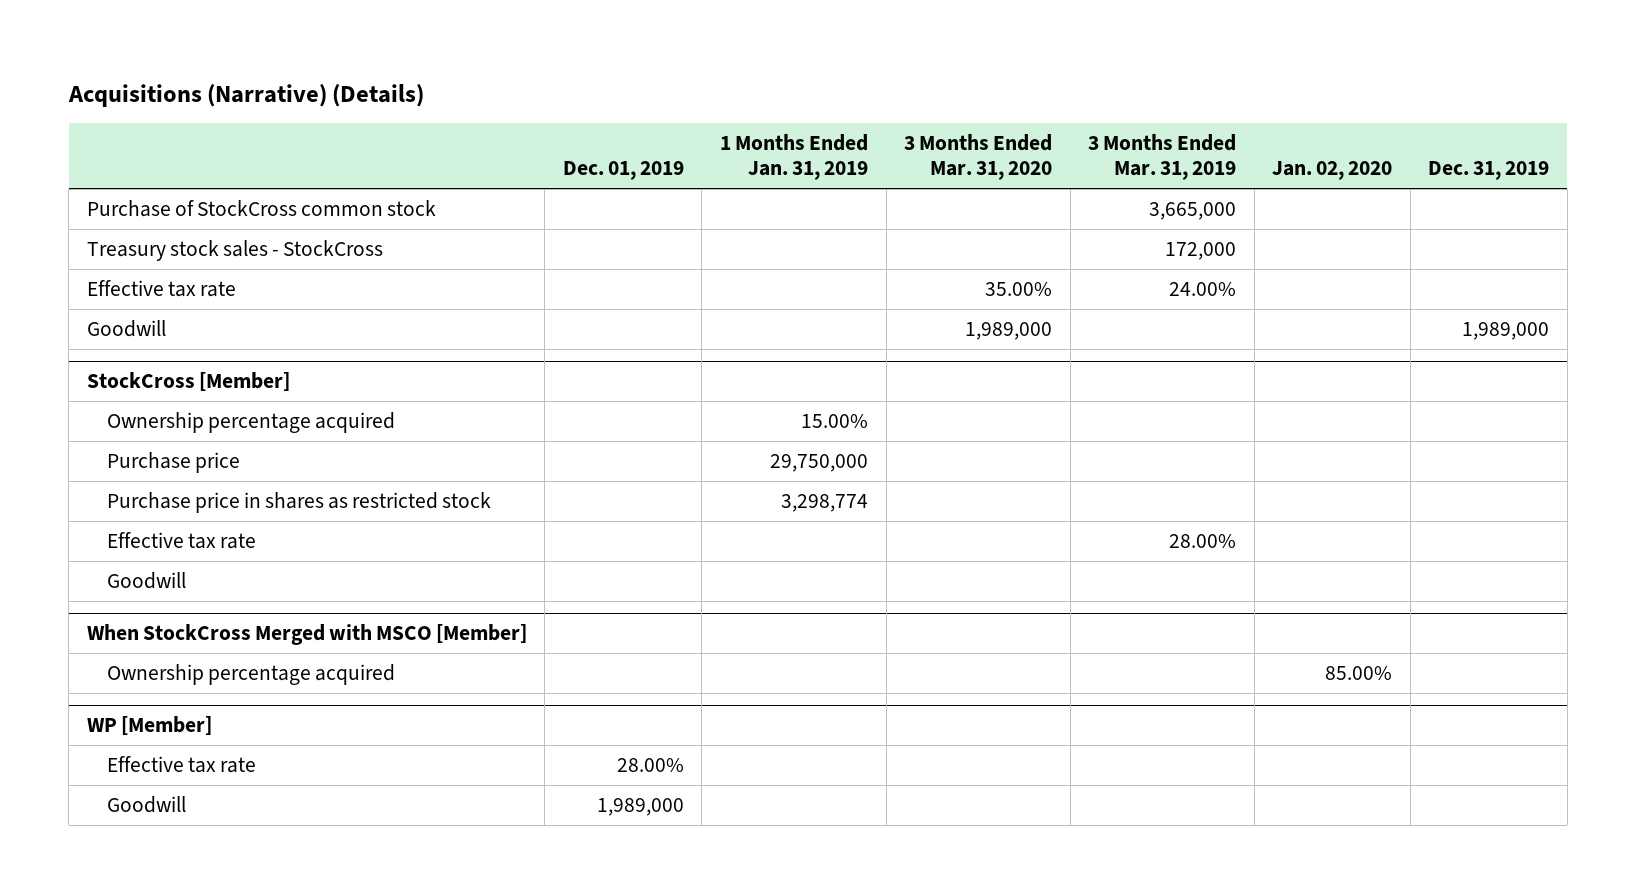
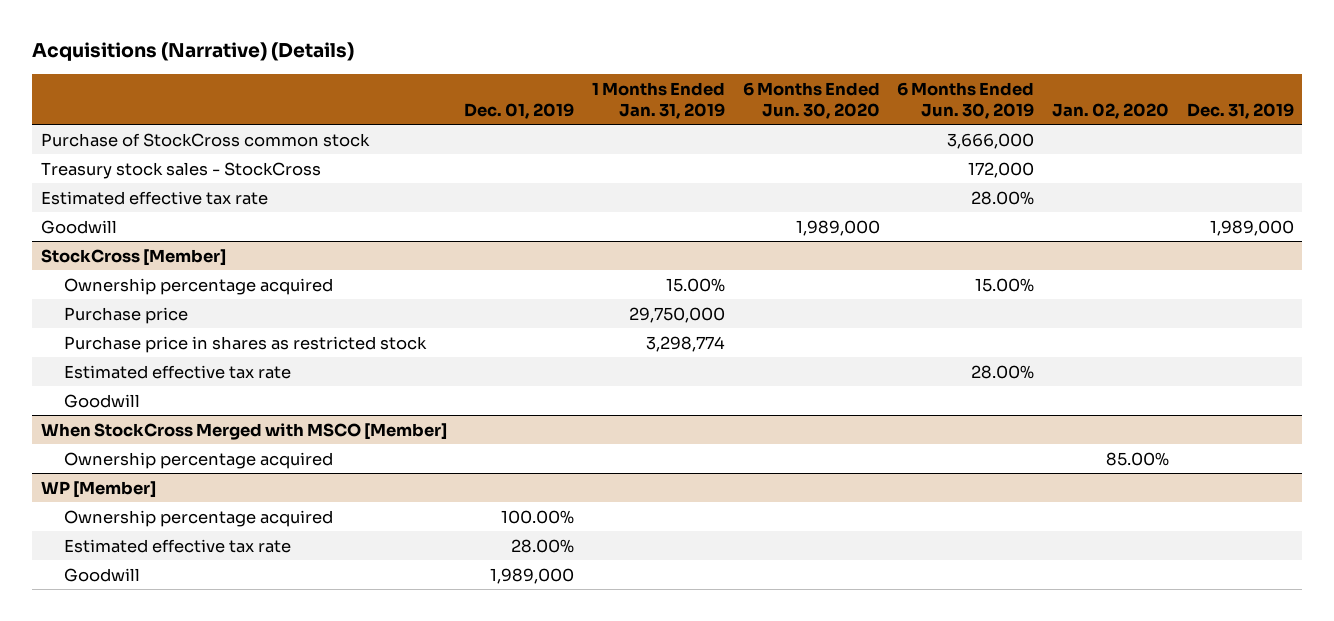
- | Dec. 01, 2019 | 1 Months Ended Jan. 31, 2019 | 3 Months Ended Mar. 31, 2020 | 3 Months Ended Mar. 31, 2019 | Jan. 02, 2020 | Dec. 31, 2019
+ | Dec. 01, 2019 | 1 Months Ended Jan. 31, 2019 | 6 Months Ended Jun. 30, 2020 | 6 Months Ended Jun. 30, 2019 | Jan. 02, 2020 | Dec. 31, 2019
- Effective tax rate | | | 35.00% | 24.00% | |
+ Estimated effective tax rate | | | | 28.00% | |
@ StockCross [Member]
- Effective tax rate | | | | 28.00% | |
+ Estimated effective tax rate | | | | 28.00% | |
@ WP [Member]
- Effective tax rate | 28.00% | | | | |
+ Ownership percentage acquired | 100.00% | | | | |
+ Estimated effective tax rate | 28.00% | | | | |

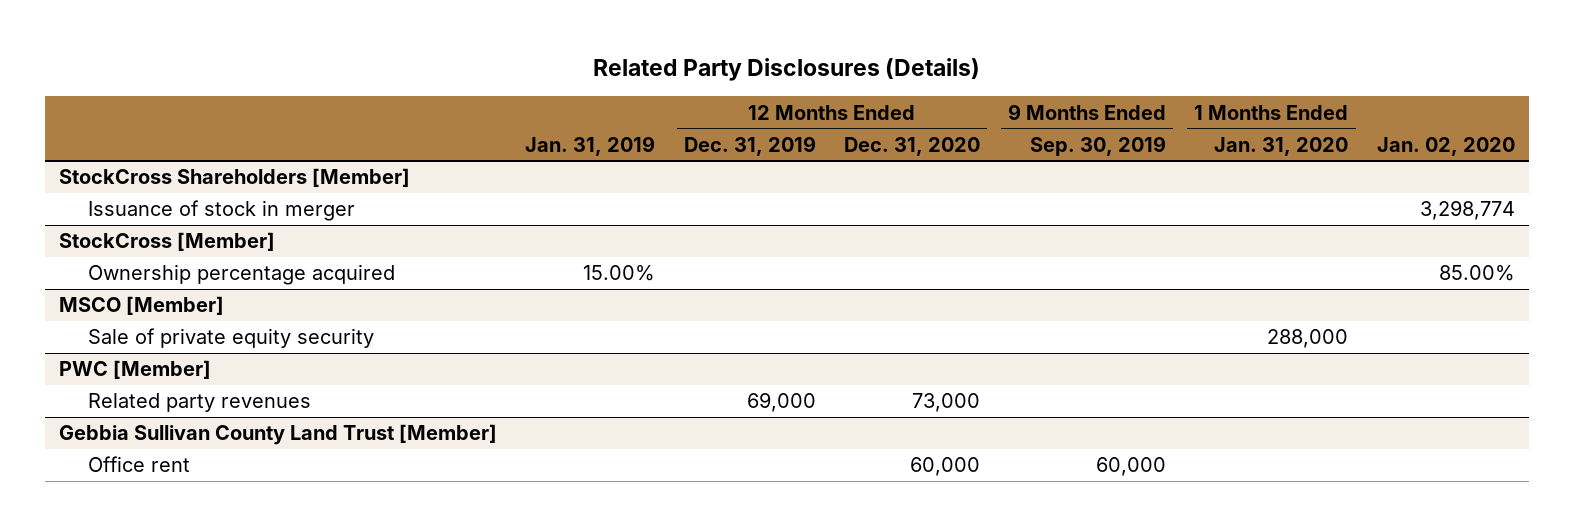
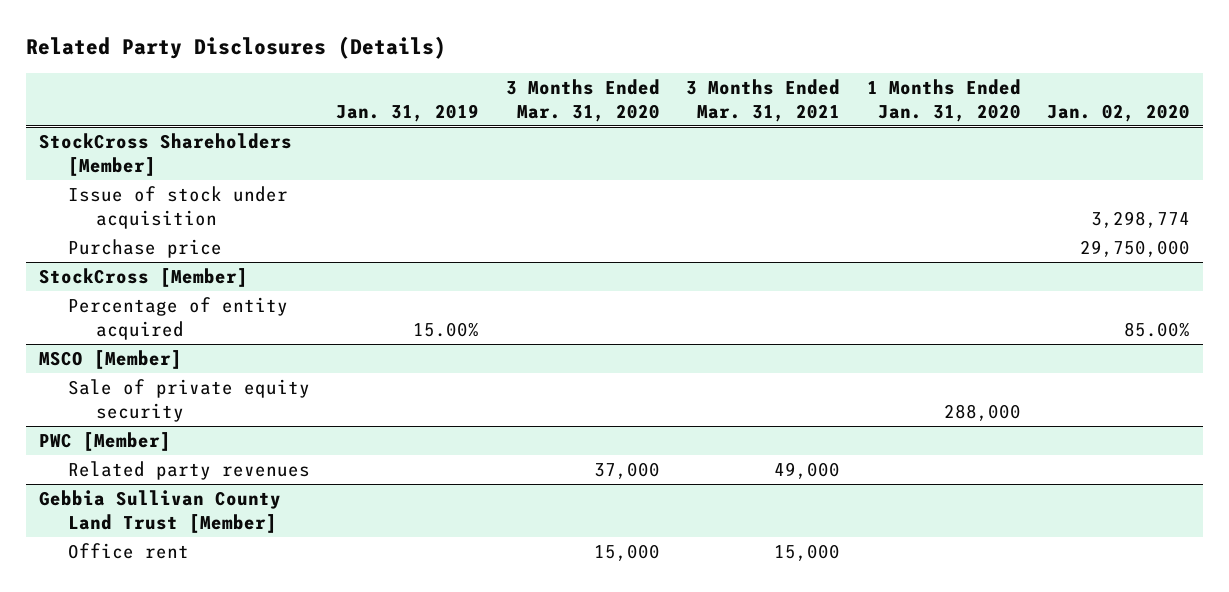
- | Jan. 31, 2019 | 12 Months Ended Dec. 31, 2019 | 12 Months Ended Dec. 31, 2020 | 9 Months Ended Sep. 30, 2019 | 1 Months Ended Jan. 31, 2020 | Jan. 02, 2020
+ | Jan. 31, 2019 | 3 Months Ended Mar. 31, 2020 | 3 Months Ended Mar. 31, 2021 | 1 Months Ended Jan. 31, 2020 | Jan. 02, 2020
@ StockCross Shareholders [Member]
- Issuance of stock in merger | | | | | | 3,298,774
+ Issue of stock under acquisition | | | | | 3,298,774
+ Purchase price | | | | | 29,750,000
@ StockCross [Member]
- Ownership percentage acquired | 15.00% | | | | | 85.00%
+ Percentage of entity acquired | 15.00% | | | | 85.00%

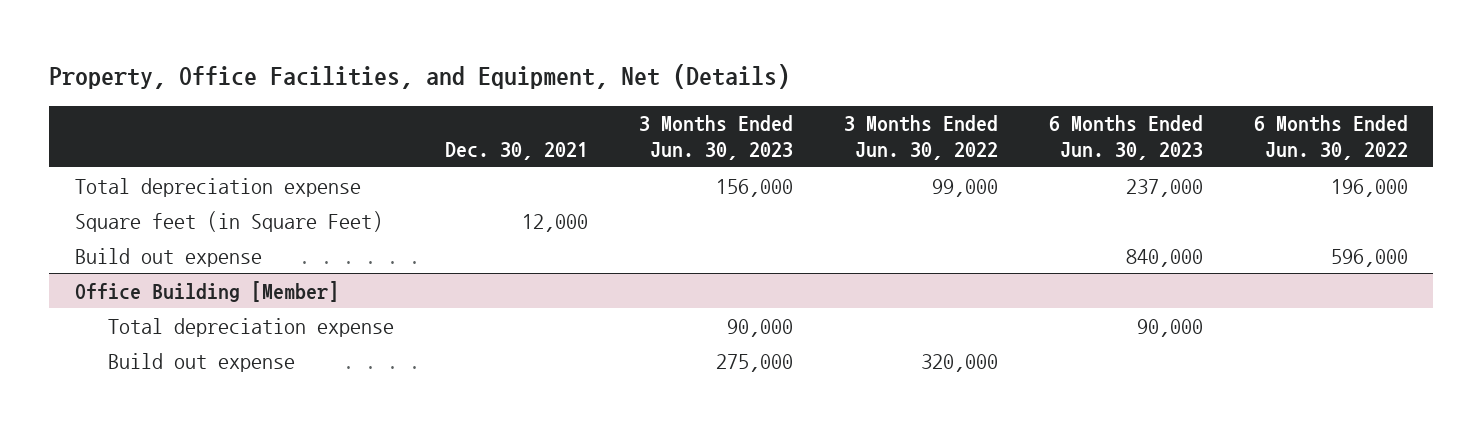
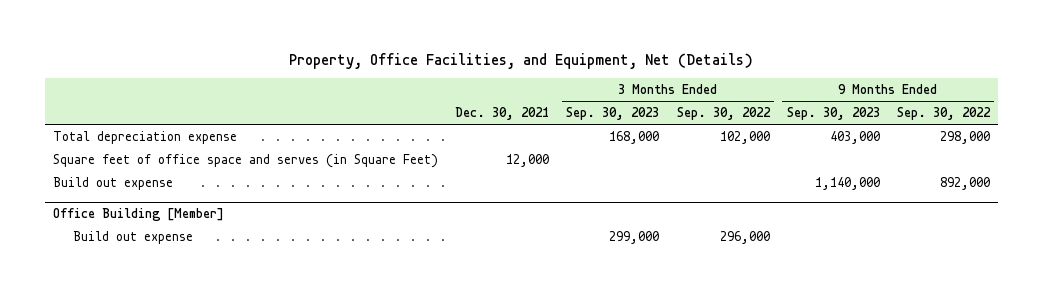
- | Dec. 30, 2021 | 3 Months Ended Jun. 30, 2023 | 3 Months Ended Jun. 30, 2022 | 6 Months Ended Jun. 30, 2023 | 6 Months Ended Jun. 30, 2022
+ | Dec. 30, 2021 | 3 Months Ended Sep. 30, 2023 | 3 Months Ended Sep. 30, 2022 | 9 Months Ended Sep. 30, 2023 | 9 Months Ended Sep. 30, 2022
- Square feet (in Square Feet) | 12,000 | | | |
+ Square feet of office space and serves (in Square Feet) | 12,000 | | | |
@ Office Building [Member]
- Total depreciation expense | | 90,000 | | 90,000 |

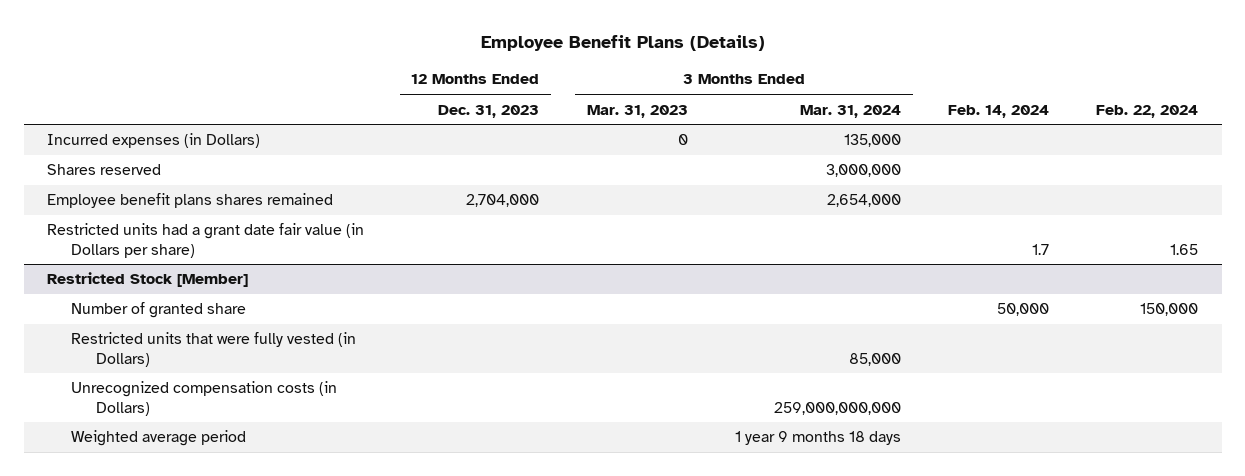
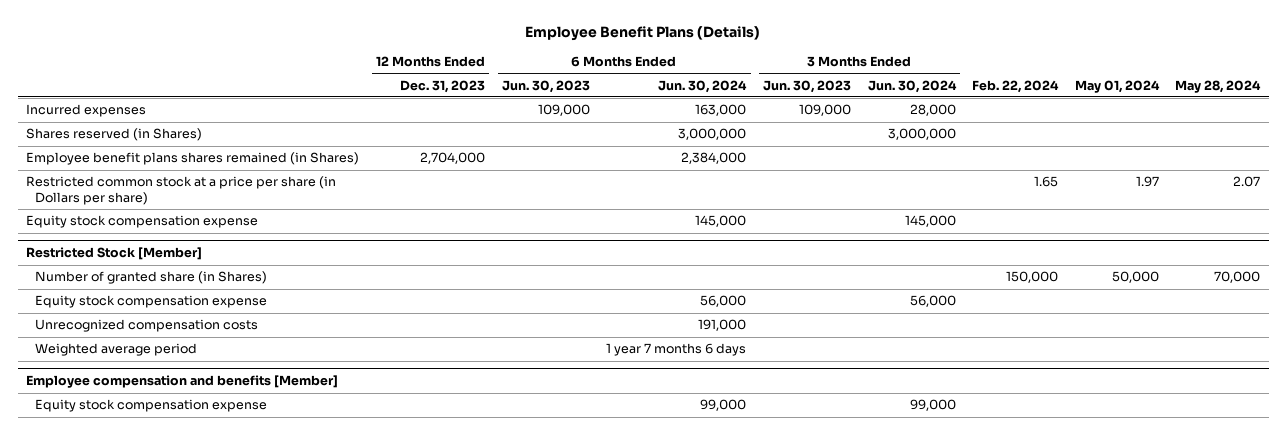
- | 12 Months Ended Dec. 31, 2023 | 3 Months Ended Mar. 31, 2023 | 3 Months Ended Mar. 31, 2024 | Feb. 14, 2024 | Feb. 22, 2024
+ | 12 Months Ended Dec. 31, 2023 | 6 Months Ended Jun. 30, 2023 | 6 Months Ended Jun. 30, 2024 | 3 Months Ended Jun. 30, 2023 | 3 Months Ended Jun. 30, 2024 | Feb. 22, 2024 | May 01, 2024 | May 28, 2024
- Incurred expenses (in Dollars) | | 0 | 135,000 | |
- Shares reserved | | | 3,000,000 | |
- Employee benefit plans shares remained | 2,704,000 | | 2,654,000 | |
- Restricted units had a grant date fair value (in Dollars per share) | | | | 1.7 | 1.65
+ Incurred expenses | | 109,000 | 163,000 | 109,000 | 28,000 | | |
+ Shares reserved (in Shares) | | | 3,000,000 | | 3,000,000 | | |
+ Employee benefit plans shares remained (in Shares) | 2,704,000 | | 2,384,000 | | | | |
+ Restricted common stock at a price per share (in Dollars per share) | | | | | | 1.65 | 1.97 | 2.07
+ Equity stock compensation expense | | | 145,000 | | 145,000 | | |
@ Restricted Stock [Member]
- Number of granted share | | | | 50,000 | 150,000
- Restricted units that were fully vested (in Dollars) | | | 85,000 | |
- Unrecognized compensation costs (in Dollars) | | | 259,000,000,000 | |
+ Number of granted share (in Shares) | | | | | | 150,000 | 50,000 | 70,000
+ Equity stock compensation expense | | | 56,000 | | 56,000 | | |
+ Unrecognized compensation costs | | | 191,000 | | | | |
+ Employee compensation and benefits [Member]
+ Equity stock compensation expense | | | 99,000 | | 99,000 | | |

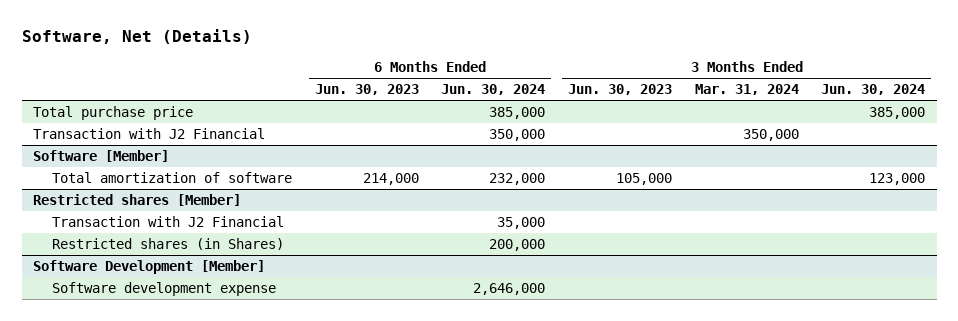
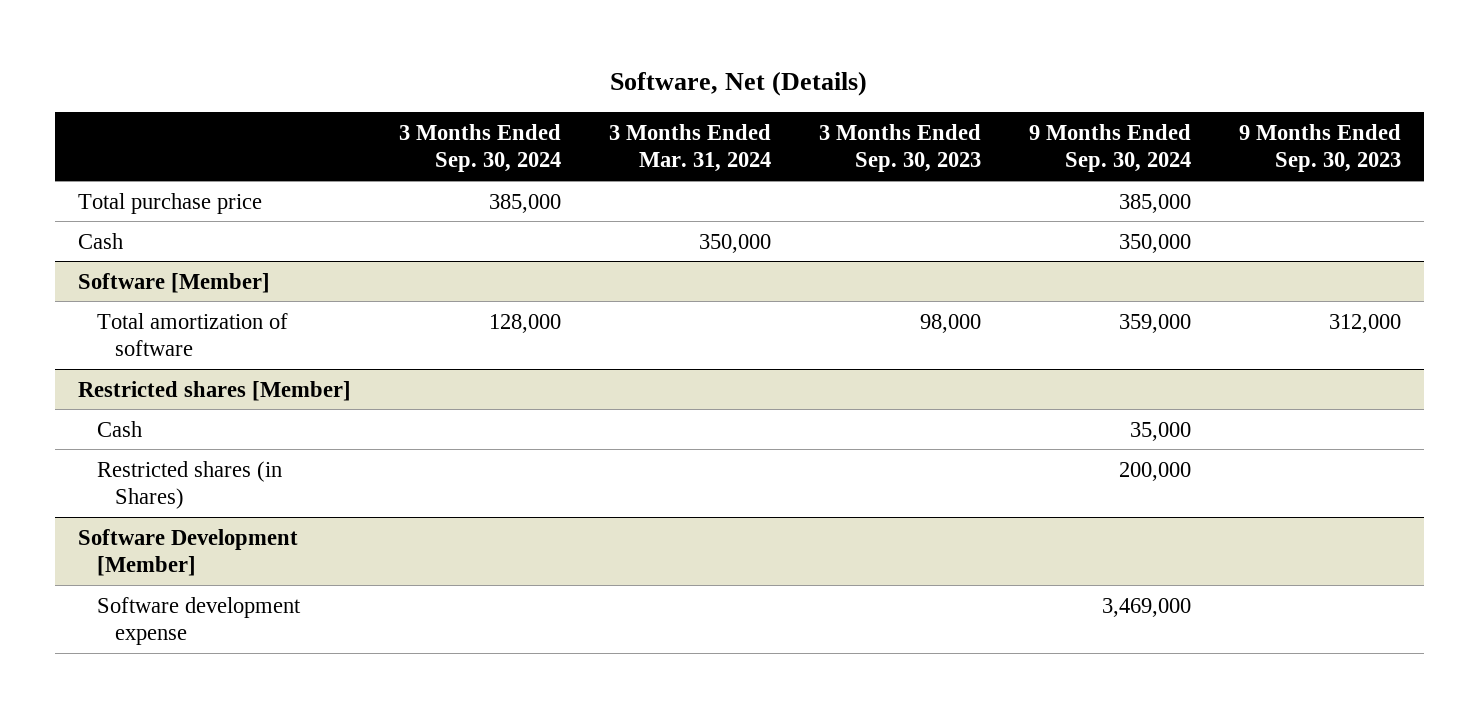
- | 6 Months Ended Jun. 30, 2023 | 6 Months Ended Jun. 30, 2024 | 3 Months Ended Jun. 30, 2023 | 3 Months Ended Mar. 31, 2024 | 3 Months Ended Jun. 30, 2024
+ | 3 Months Ended Sep. 30, 2024 | 3 Months Ended Mar. 31, 2024 | 3 Months Ended Sep. 30, 2023 | 9 Months Ended Sep. 30, 2024 | 9 Months Ended Sep. 30, 2023
- Transaction with J2 Financial | | 350,000 | | 350,000 |
+ Cash | | 350,000 | | 350,000 |
@ Restricted shares [Member]
- Transaction with J2 Financial | | 35,000 | | |
+ Cash | | | | 35,000 |

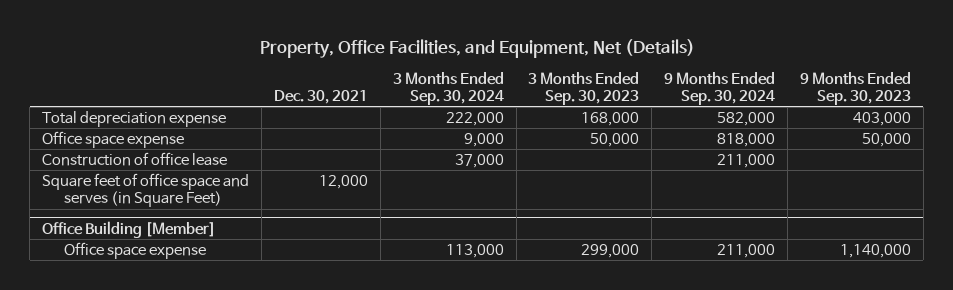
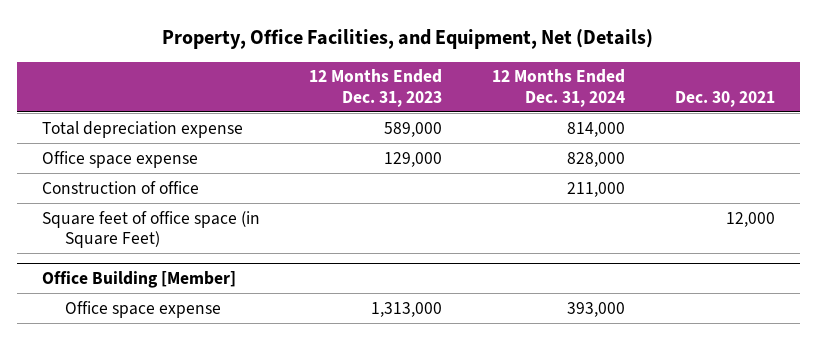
- | Dec. 30, 2021 | 3 Months Ended Sep. 30, 2024 | 3 Months Ended Sep. 30, 2023 | 9 Months Ended Sep. 30, 2024 | 9 Months Ended Sep. 30, 2023
+ | 12 Months Ended Dec. 31, 2023 | 12 Months Ended Dec. 31, 2024 | Dec. 30, 2021
- Construction of office lease | | 37,000 | | 211,000 |
- Square feet of office space and serves (in Square Feet) | 12,000 | | | |
+ Construction of office | | 211,000 |
+ Square feet of office space (in Square Feet) | | | 12,000

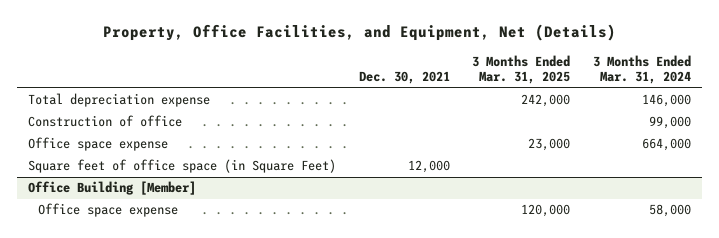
- | 12 Months Ended Dec. 31, 2023 | 12 Months Ended Dec. 31, 2024 | Dec. 30, 2021
+ | Dec. 30, 2021 | 3 Months Ended Mar. 31, 2025 | 3 Months Ended Mar. 31, 2024
moved down: Office space expense | | 23,000 | 664,000

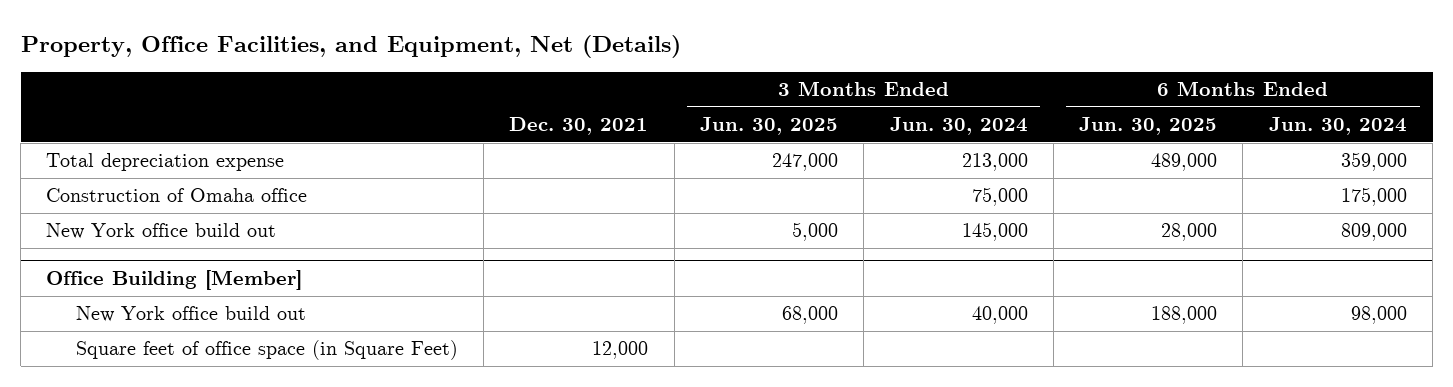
- | Dec. 30, 2021 | 3 Months Ended Mar. 31, 2025 | 3 Months Ended Mar. 31, 2024
+ | Dec. 30, 2021 | 3 Months Ended Jun. 30, 2025 | 3 Months Ended Jun. 30, 2024 | 6 Months Ended Jun. 30, 2025 | 6 Months Ended Jun. 30, 2024
- Construction of office | | | 99,000
- Office space expense | | 23,000 | 664,000
- Square feet of office space (in Square Feet) | 12,000 | |
+ Construction of Omaha office | | | 75,000 | | 175,000
+ New York office build out | | 5,000 | 145,000 | 28,000 | 809,000
@ Office Building [Member]
- Office space expense | | 120,000 | 58,000
+ New York office build out | | 68,000 | 40,000 | 188,000 | 98,000
+ Square feet of office space (in Square Feet) | 12,000 | | | |

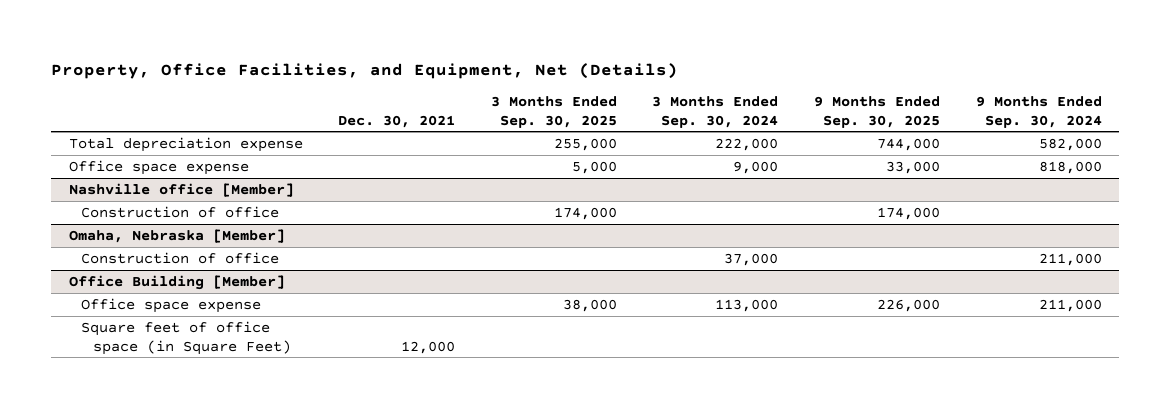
- | Dec. 30, 2021 | 3 Months Ended Jun. 30, 2025 | 3 Months Ended Jun. 30, 2024 | 6 Months Ended Jun. 30, 2025 | 6 Months Ended Jun. 30, 2024
+ | Dec. 30, 2021 | 3 Months Ended Sep. 30, 2025 | 3 Months Ended Sep. 30, 2024 | 9 Months Ended Sep. 30, 2025 | 9 Months Ended Sep. 30, 2024
- Construction of Omaha office | | | 75,000 | | 175,000
- New York office build out | | 5,000 | 145,000 | 28,000 | 809,000
+ Office space expense | | 5,000 | 9,000 | 33,000 | 818,000
+ Nashville office [Member]
+ Construction of office | | 174,000 | | 174,000 |
+ Omaha, Nebraska [Member]
+ Construction of office | | | 37,000 | | 211,000
@ Office Building [Member]
- New York office build out | | 68,000 | 40,000 | 188,000 | 98,000
+ Office space expense | | 38,000 | 113,000 | 226,000 | 211,000

